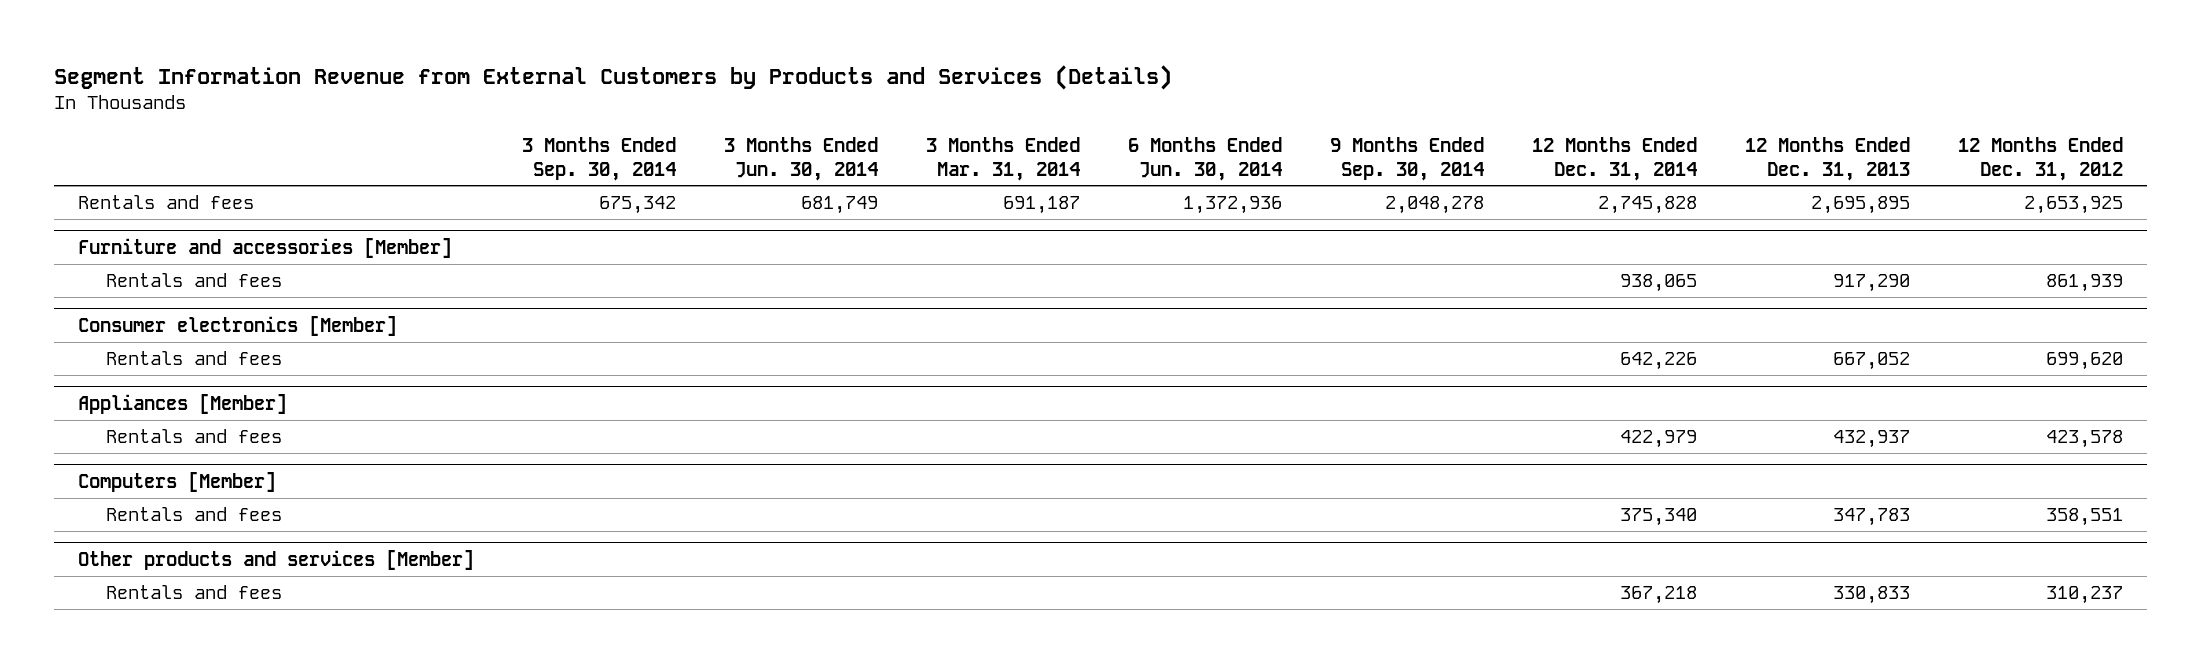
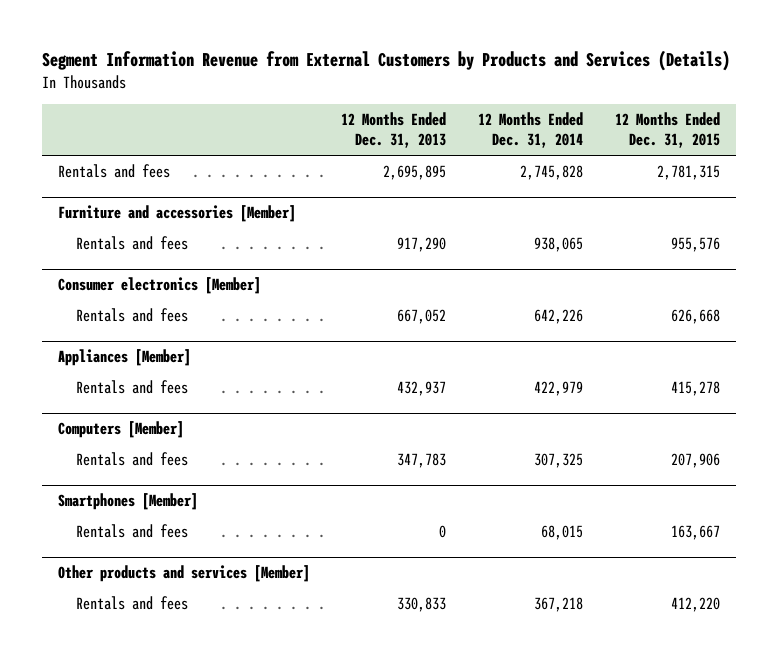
- | 3 Months Ended Sep. 30, 2014 | 3 Months Ended Jun. 30, 2014 | 3 Months Ended Mar. 31, 2014 | 6 Months Ended Jun. 30, 2014 | 9 Months Ended Sep. 30, 2014 | 12 Months Ended Dec. 31, 2014 | 12 Months Ended Dec. 31, 2013 | 12 Months Ended Dec. 31, 2012
+ | 12 Months Ended Dec. 31, 2013 | 12 Months Ended Dec. 31, 2014 | 12 Months Ended Dec. 31, 2015
@ Computers [Member]
- Rentals and fees | | | | | | 375,340 | 347,783 | 358,551
+ Rentals and fees | 347,783 | 307,325 | 207,906
+ Smartphones [Member]
+ Rentals and fees | 0 | 68,015 | 163,667

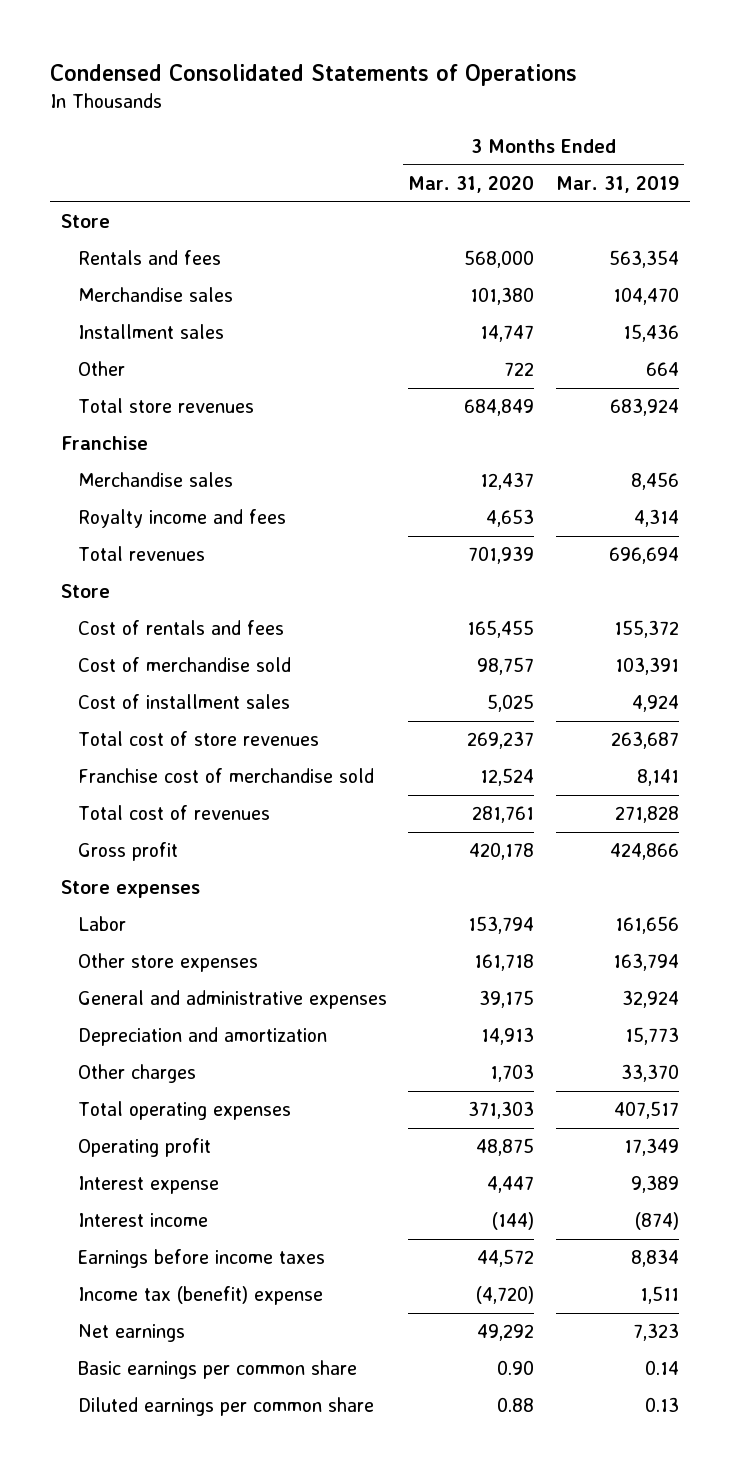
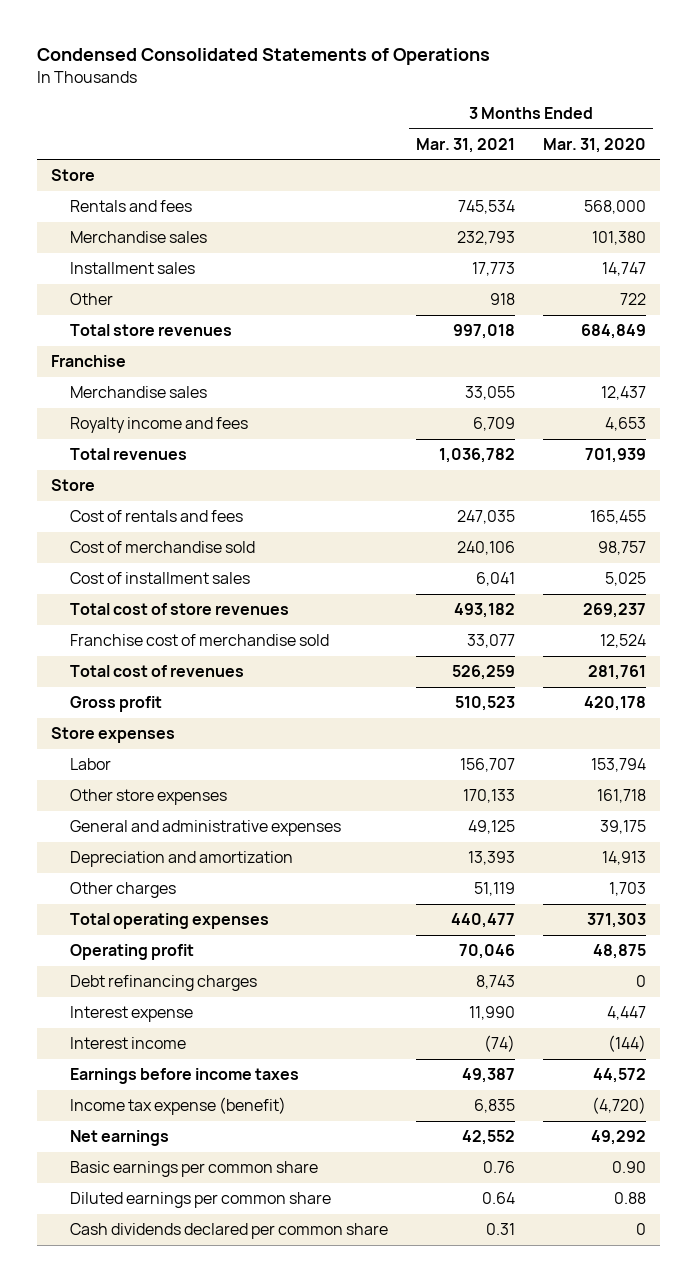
- | 3 Months Ended Mar. 31, 2020 | 3 Months Ended Mar. 31, 2019
+ | 3 Months Ended Mar. 31, 2021 | 3 Months Ended Mar. 31, 2020
+ Debt refinancing charges | 8,743 | 0
- Income tax (benefit) expense | (4,720) | 1,511
+ Income tax expense (benefit) | 6,835 | (4,720)
+ Cash dividends declared per common share | 0.31 | 0

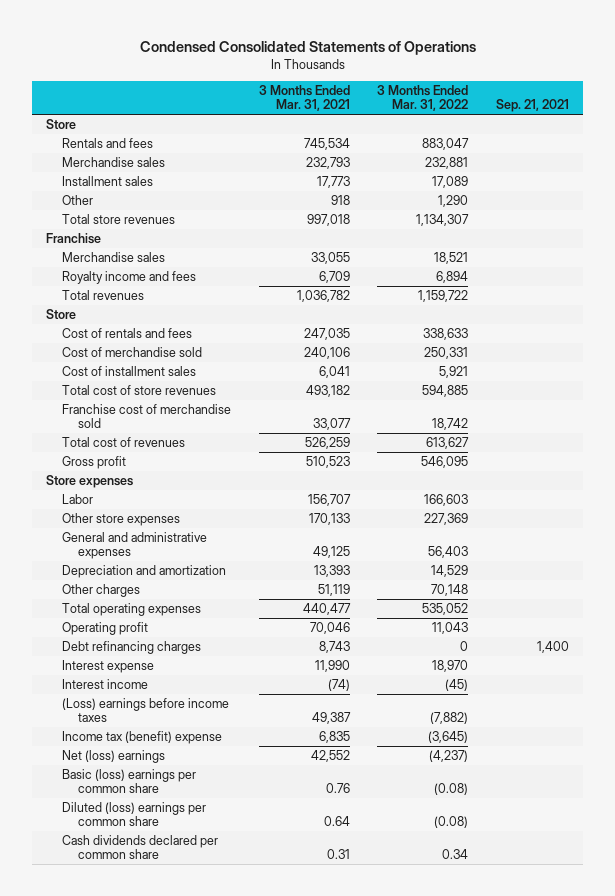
- | 3 Months Ended Mar. 31, 2021 | 3 Months Ended Mar. 31, 2020
+ | 3 Months Ended Mar. 31, 2021 | 3 Months Ended Mar. 31, 2022 | Sep. 21, 2021
- Earnings before income taxes | 49,387 | 44,572
- Income tax expense (benefit) | 6,835 | (4,720)
- Net earnings | 42,552 | 49,292
- Basic earnings per common share | 0.76 | 0.90
- Diluted earnings per common share | 0.64 | 0.88
+ (Loss) earnings before income taxes | 49,387 | (7,882) |
+ Income tax (benefit) expense | 6,835 | (3,645) |
+ Net (loss) earnings | 42,552 | (4,237) |
+ Basic (loss) earnings per common share | 0.76 | (0.08) |
+ Diluted (loss) earnings per common share | 0.64 | (0.08) |

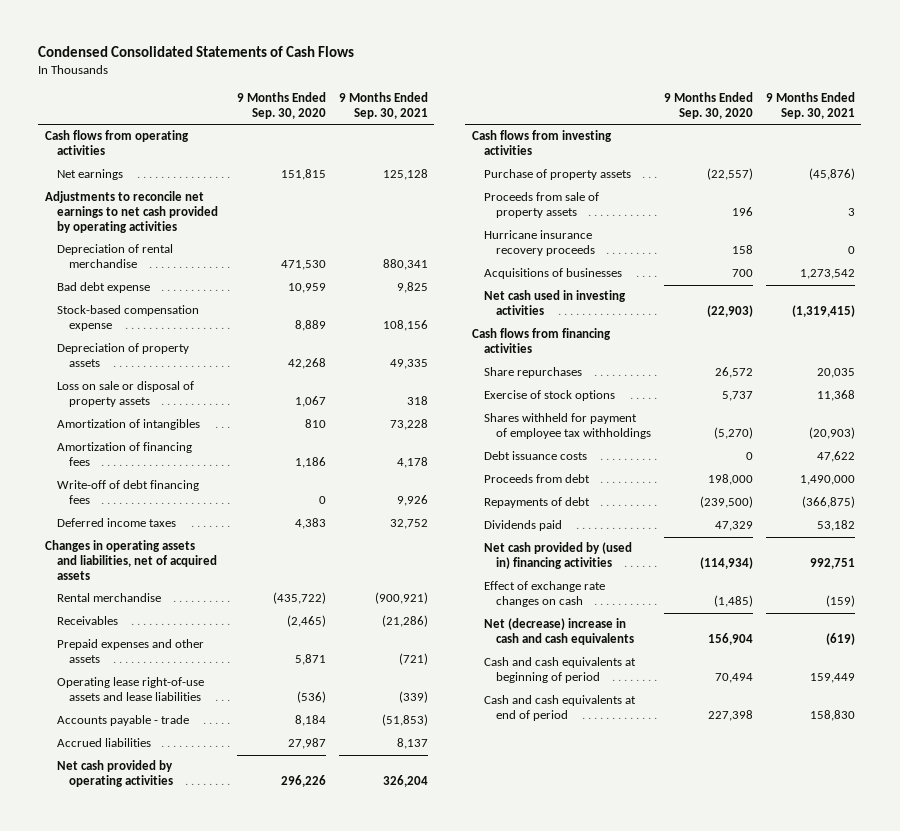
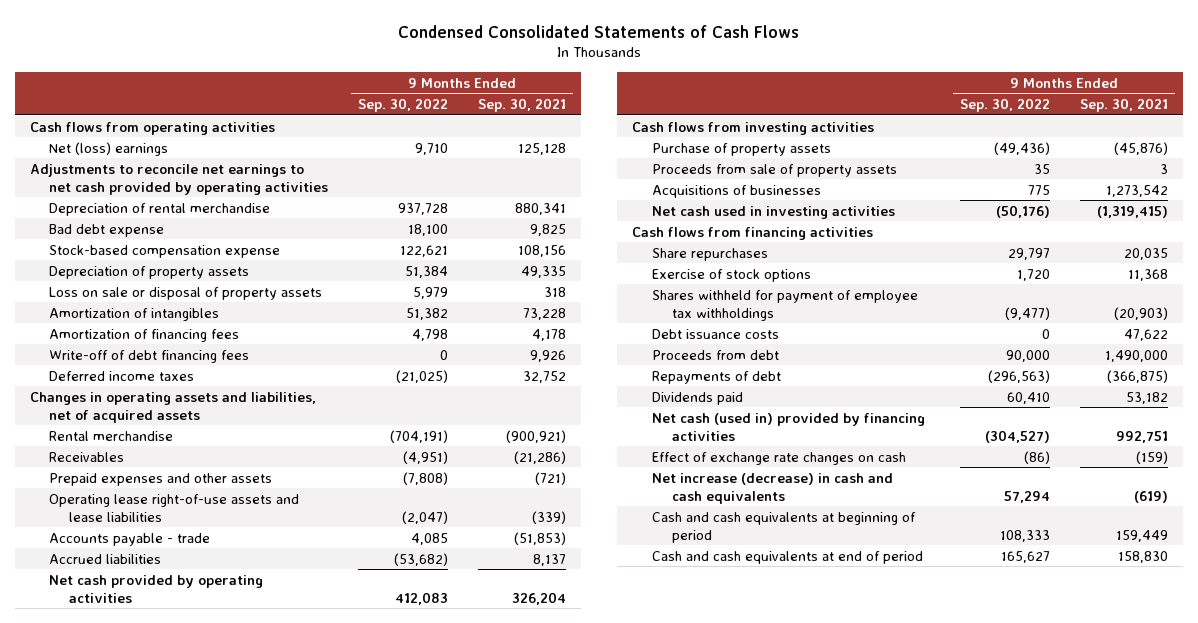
- | 9 Months Ended Sep. 30, 2020 | 9 Months Ended Sep. 30, 2021
+ | 9 Months Ended Sep. 30, 2022 | 9 Months Ended Sep. 30, 2021
- Net earnings | 151,815 | 125,128
+ Net (loss) earnings | 9,710 | 125,128
- Hurricane insurance recovery proceeds | 158 | 0
- Net cash provided by (used in) financing activities | (114,934) | 992,751
+ Net cash (used in) provided by financing activities | (304,527) | 992,751
- Net (decrease) increase in cash and cash equivalents | 156,904 | (619)
+ Net increase (decrease) in cash and cash equivalents | 57,294 | (619)

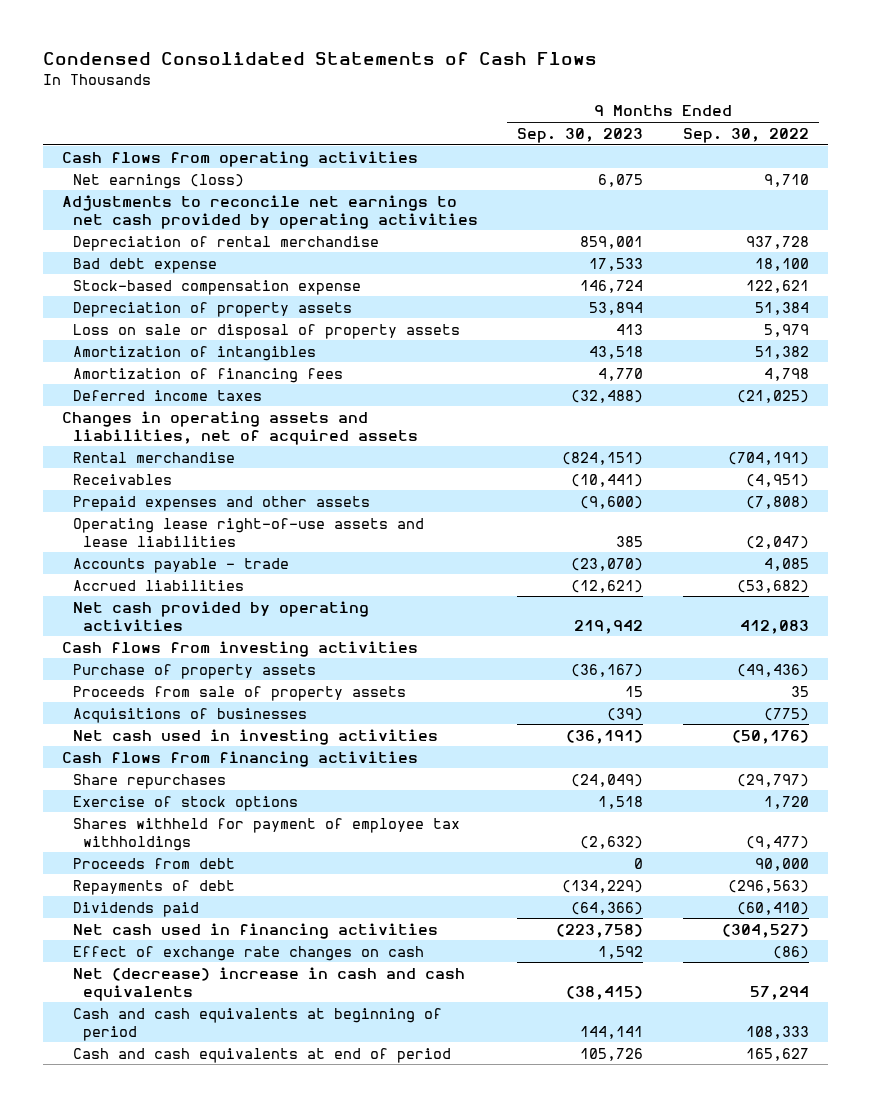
- | 9 Months Ended Sep. 30, 2022 | 9 Months Ended Sep. 30, 2021
+ | 9 Months Ended Sep. 30, 2023 | 9 Months Ended Sep. 30, 2022
- Net (loss) earnings | 9,710 | 125,128
+ Net earnings (loss) | 6,075 | 9,710
- Write-off of debt financing fees | 0 | 9,926
- Acquisitions of businesses | 775 | 1,273,542
+ Acquisitions of businesses | (39) | (775)
- Share repurchases | 29,797 | 20,035
+ Share repurchases | (24,049) | (29,797)
- Debt issuance costs | 0 | 47,622
- Dividends paid | 60,410 | 53,182
- Net cash (used in) provided by financing activities | (304,527) | 992,751
+ Dividends paid | (64,366) | (60,410)
+ Net cash used in financing activities | (223,758) | (304,527)
- Net increase (decrease) in cash and cash equivalents | 57,294 | (619)
+ Net (decrease) increase in cash and cash equivalents | (38,415) | 57,294

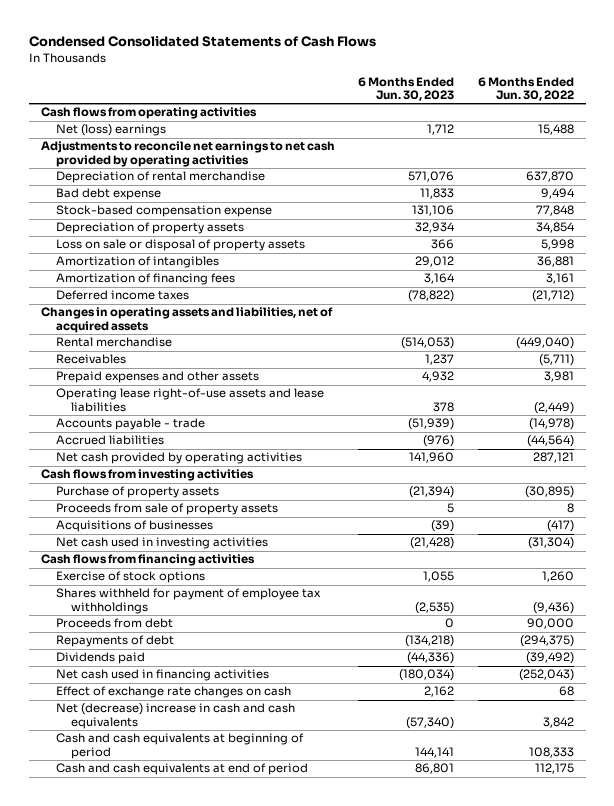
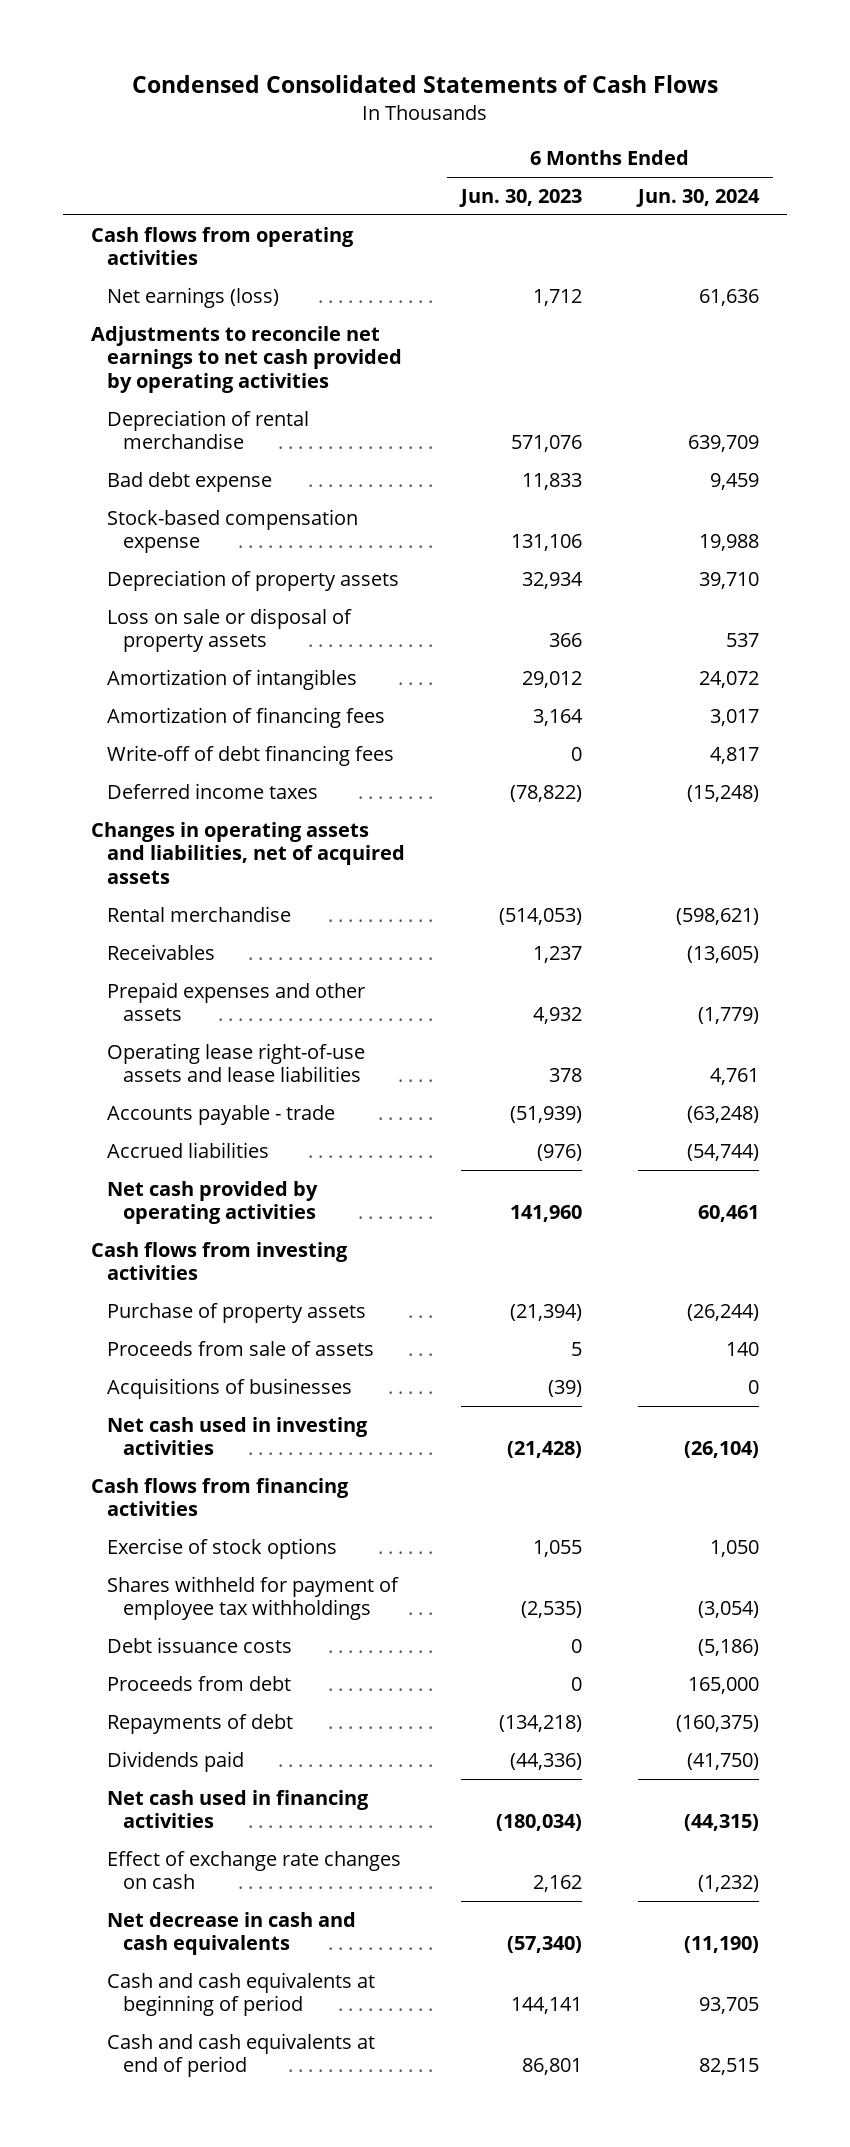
- | 6 Months Ended Jun. 30, 2023 | 6 Months Ended Jun. 30, 2022
+ | 6 Months Ended Jun. 30, 2023 | 6 Months Ended Jun. 30, 2024
- Net (loss) earnings | 1,712 | 15,488
+ Net earnings (loss) | 1,712 | 61,636
+ Write-off of debt financing fees | 0 | 4,817
- Proceeds from sale of property assets | 5 | 8
+ Proceeds from sale of assets | 5 | 140
+ Debt issuance costs | 0 | (5,186)
- Net (decrease) increase in cash and cash equivalents | (57,340) | 3,842
+ Net decrease in cash and cash equivalents | (57,340) | (11,190)

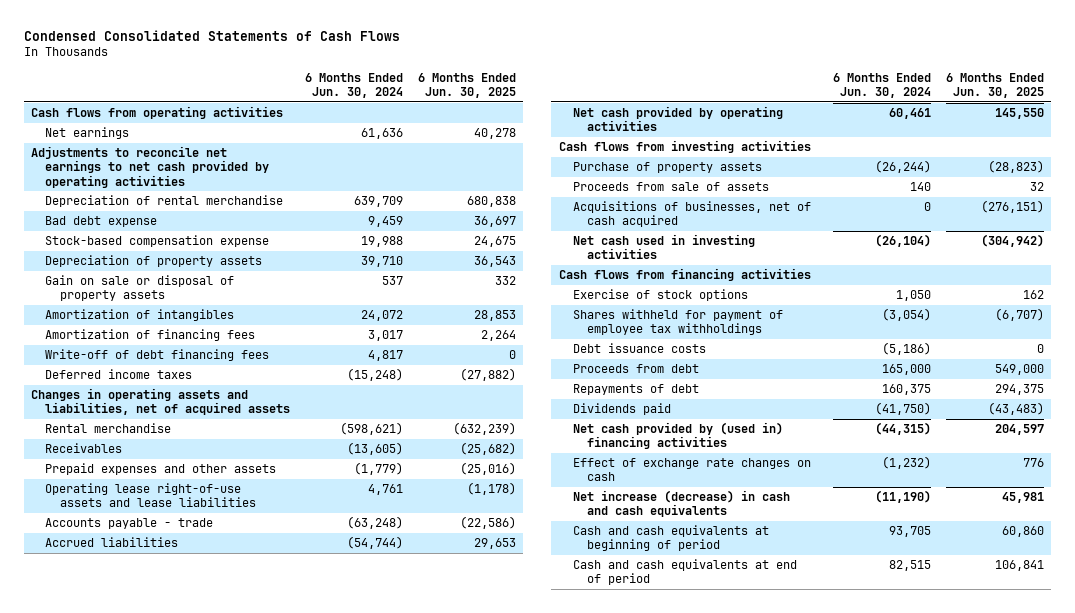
- | 6 Months Ended Jun. 30, 2023 | 6 Months Ended Jun. 30, 2024
+ | 6 Months Ended Jun. 30, 2024 | 6 Months Ended Jun. 30, 2025
- Net earnings (loss) | 1,712 | 61,636
+ Net earnings | 61,636 | 40,278
- Loss on sale or disposal of property assets | 366 | 537
+ Gain on sale or disposal of property assets | 537 | 332
- Acquisitions of businesses | (39) | 0
+ Acquisitions of businesses, net of cash acquired | 0 | (276,151)
- Repayments of debt | (134,218) | (160,375)
+ Repayments of debt | 160,375 | 294,375
- Net cash used in financing activities | (180,034) | (44,315)
+ Net cash provided by (used in) financing activities | (44,315) | 204,597
- Net decrease in cash and cash equivalents | (57,340) | (11,190)
+ Net increase (decrease) in cash and cash equivalents | (11,190) | 45,981

